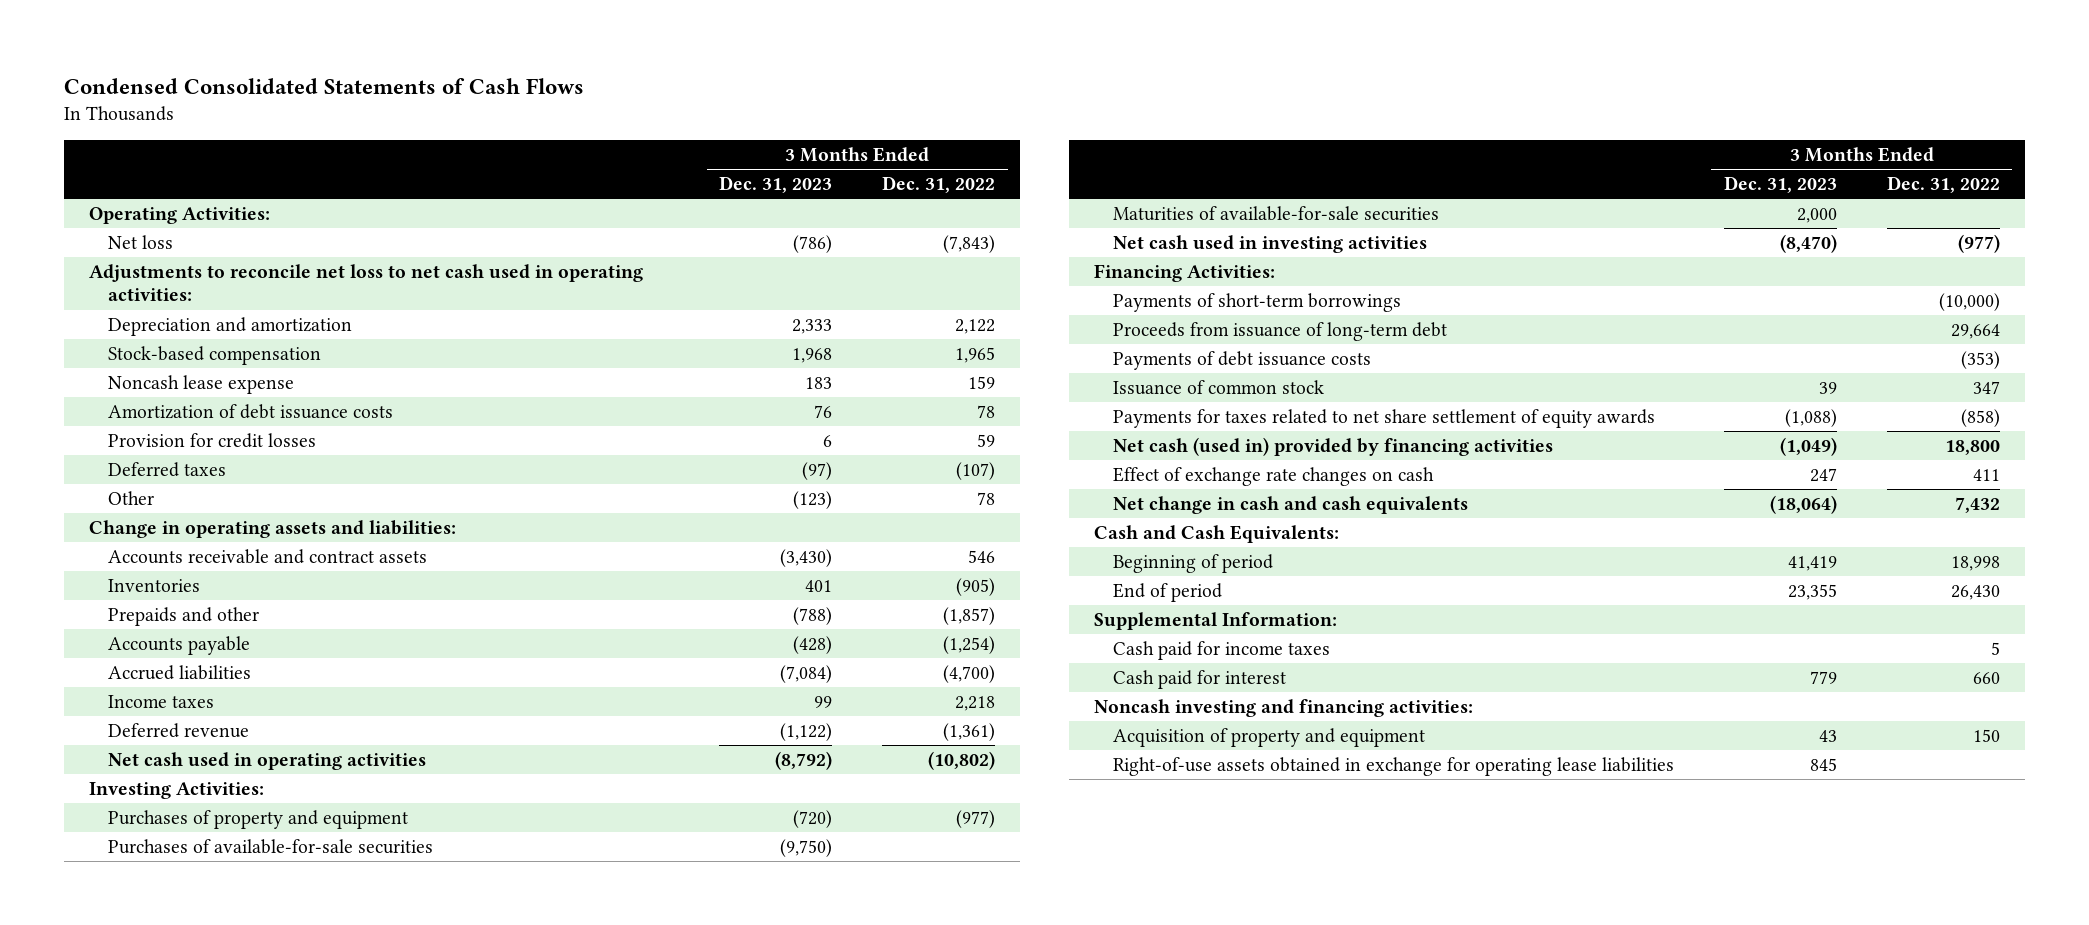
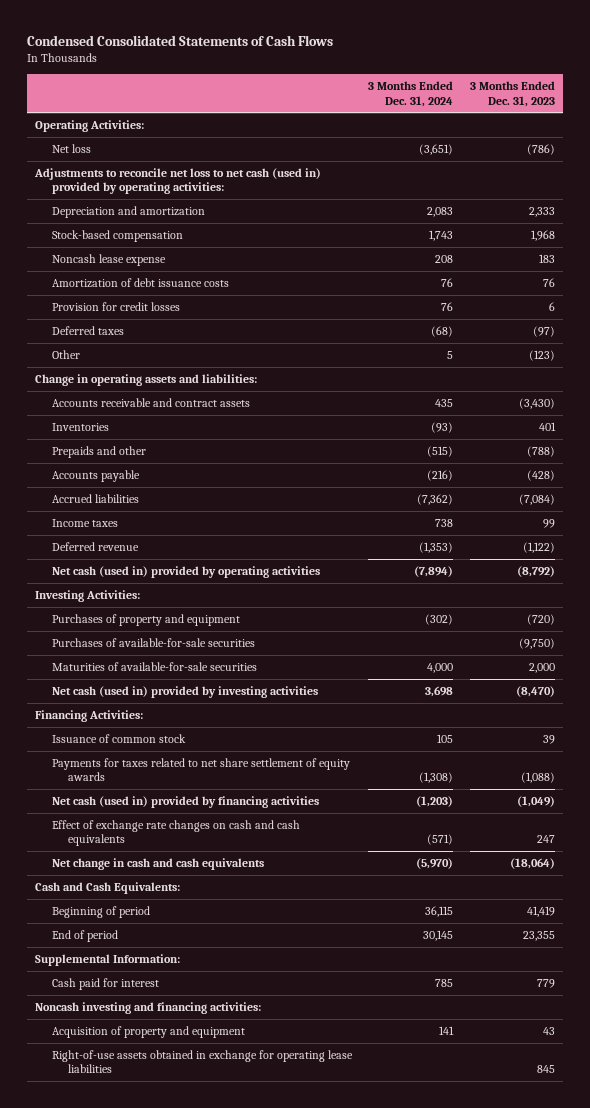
- | 3 Months Ended Dec. 31, 2023 | 3 Months Ended Dec. 31, 2022
+ | 3 Months Ended Dec. 31, 2024 | 3 Months Ended Dec. 31, 2023
- Adjustments to reconcile net loss to net cash used in operating activities:
+ Adjustments to reconcile net loss to net cash (used in) provided by operating activities:
- Net cash used in operating activities | (8,792) | (10,802)
+ Net cash (used in) provided by operating activities | (7,894) | (8,792)
- Net cash used in investing activities | (8,470) | (977)
+ Net cash (used in) provided by investing activities | 3,698 | (8,470)
- Payments of short-term borrowings | | (10,000)
- Proceeds from issuance of long-term debt | | 29,664
- Payments of debt issuance costs | | (353)
- Effect of exchange rate changes on cash | 247 | 411
+ Effect of exchange rate changes on cash and cash equivalents | (571) | 247
- Cash paid for income taxes | | 5

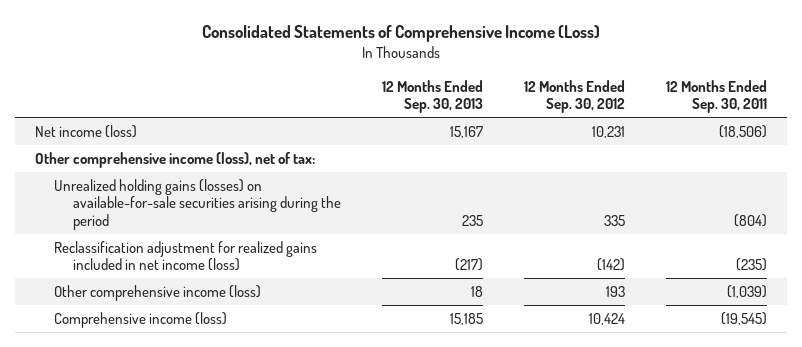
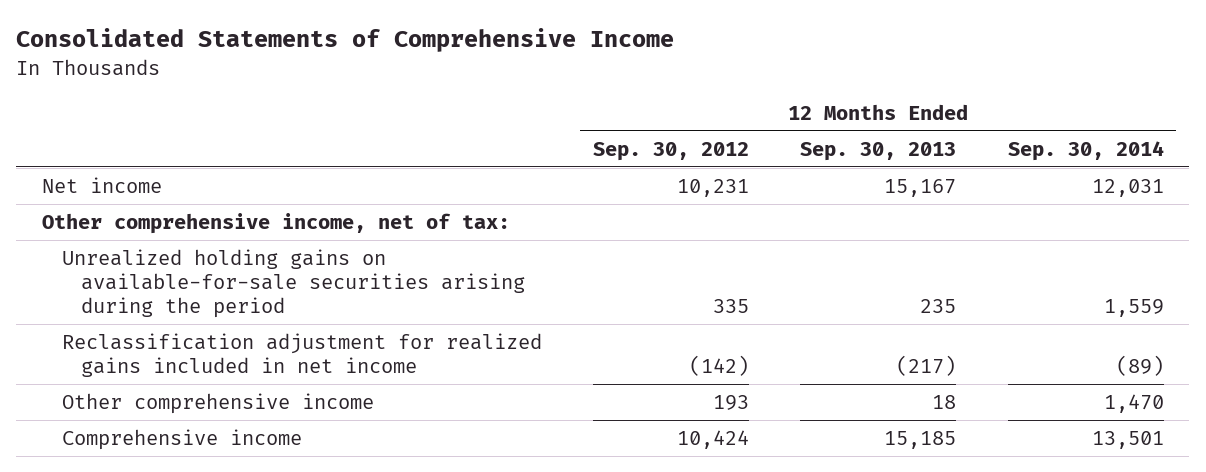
- Consolidated Statements of Comprehensive Income (Loss)
+ Consolidated Statements of Comprehensive Income
- | 12 Months Ended Sep. 30, 2013 | 12 Months Ended Sep. 30, 2012 | 12 Months Ended Sep. 30, 2011
+ | 12 Months Ended Sep. 30, 2012 | 12 Months Ended Sep. 30, 2013 | 12 Months Ended Sep. 30, 2014
- Net income (loss) | 15,167 | 10,231 | (18,506)
- Other comprehensive income (loss), net of tax:
- Unrealized holding gains (losses) on available-for-sale securities arising during the period | 235 | 335 | (804)
- Reclassification adjustment for realized gains included in net income (loss) | (217) | (142) | (235)
- Other comprehensive income (loss) | 18 | 193 | (1,039)
- Comprehensive income (loss) | 15,185 | 10,424 | (19,545)
+ Net income | 10,231 | 15,167 | 12,031
+ Other comprehensive income, net of tax:
+ Unrealized holding gains on available-for-sale securities arising during the period | 335 | 235 | 1,559
+ Reclassification adjustment for realized gains included in net income | (142) | (217) | (89)
+ Other comprehensive income | 193 | 18 | 1,470
+ Comprehensive income | 10,424 | 15,185 | 13,501

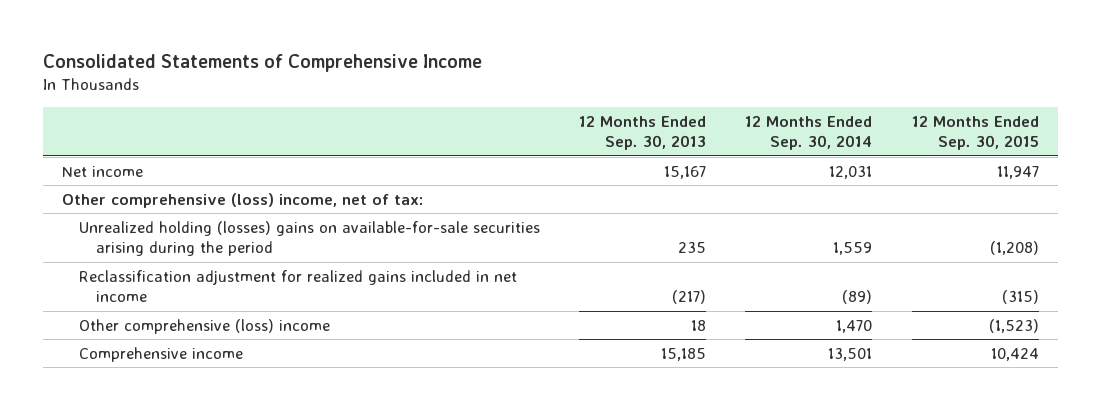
- | 12 Months Ended Sep. 30, 2012 | 12 Months Ended Sep. 30, 2013 | 12 Months Ended Sep. 30, 2014
+ | 12 Months Ended Sep. 30, 2013 | 12 Months Ended Sep. 30, 2014 | 12 Months Ended Sep. 30, 2015
- Other comprehensive income, net of tax:
- Unrealized holding gains on available-for-sale securities arising during the period | 335 | 235 | 1,559
+ Other comprehensive (loss) income, net of tax:
+ Unrealized holding (losses) gains on available-for-sale securities arising during the period | 235 | 1,559 | (1,208)
- Other comprehensive income | 193 | 18 | 1,470
+ Other comprehensive (loss) income | 18 | 1,470 | (1,523)

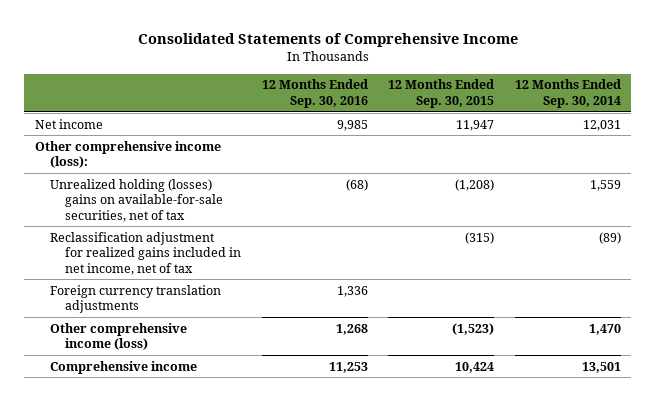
- | 12 Months Ended Sep. 30, 2013 | 12 Months Ended Sep. 30, 2014 | 12 Months Ended Sep. 30, 2015
+ | 12 Months Ended Sep. 30, 2016 | 12 Months Ended Sep. 30, 2015 | 12 Months Ended Sep. 30, 2014
- Other comprehensive (loss) income, net of tax:
- Unrealized holding (losses) gains on available-for-sale securities arising during the period | 235 | 1,559 | (1,208)
- Reclassification adjustment for realized gains included in net income | (217) | (89) | (315)
- Other comprehensive (loss) income | 18 | 1,470 | (1,523)
+ Other comprehensive income (loss):
+ Unrealized holding (losses) gains on available-for-sale securities, net of tax | (68) | (1,208) | 1,559
+ Reclassification adjustment for realized gains included in net income, net of tax | | (315) | (89)
+ Foreign currency translation adjustments | 1,336 | |
+ Other comprehensive income (loss) | 1,268 | (1,523) | 1,470

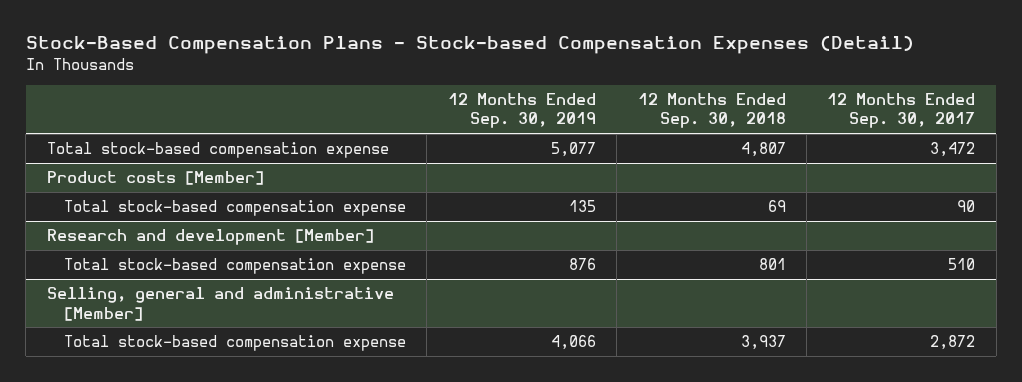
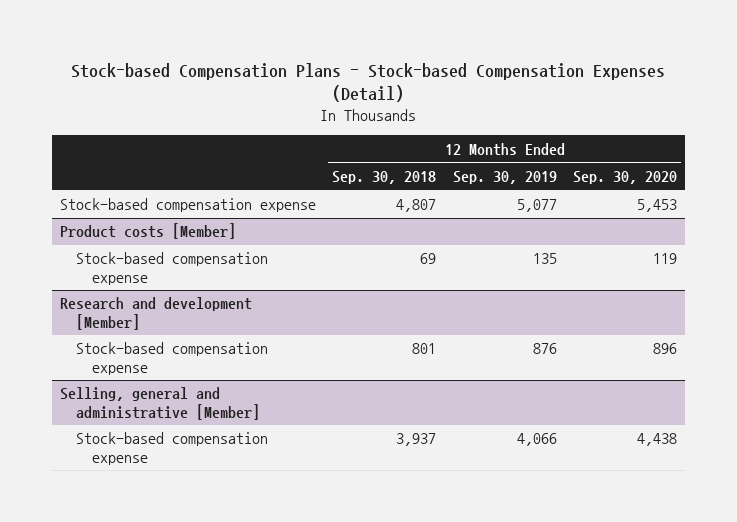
- Stock-Based Compensation Plans - Stock-based Compensation Expenses (Detail)
+ Stock-based Compensation Plans - Stock-based Compensation Expenses (Detail)
- | 12 Months Ended Sep. 30, 2019 | 12 Months Ended Sep. 30, 2018 | 12 Months Ended Sep. 30, 2017
+ | 12 Months Ended Sep. 30, 2018 | 12 Months Ended Sep. 30, 2019 | 12 Months Ended Sep. 30, 2020
- Total stock-based compensation expense | 5,077 | 4,807 | 3,472
+ Stock-based compensation expense | 4,807 | 5,077 | 5,453
@ Product costs [Member]
- Total stock-based compensation expense | 135 | 69 | 90
+ Stock-based compensation expense | 69 | 135 | 119
@ Research and development [Member]
- Total stock-based compensation expense | 876 | 801 | 510
+ Stock-based compensation expense | 801 | 876 | 896
@ Selling, general and administrative [Member]
- Total stock-based compensation expense | 4,066 | 3,937 | 2,872
+ Stock-based compensation expense | 3,937 | 4,066 | 4,438

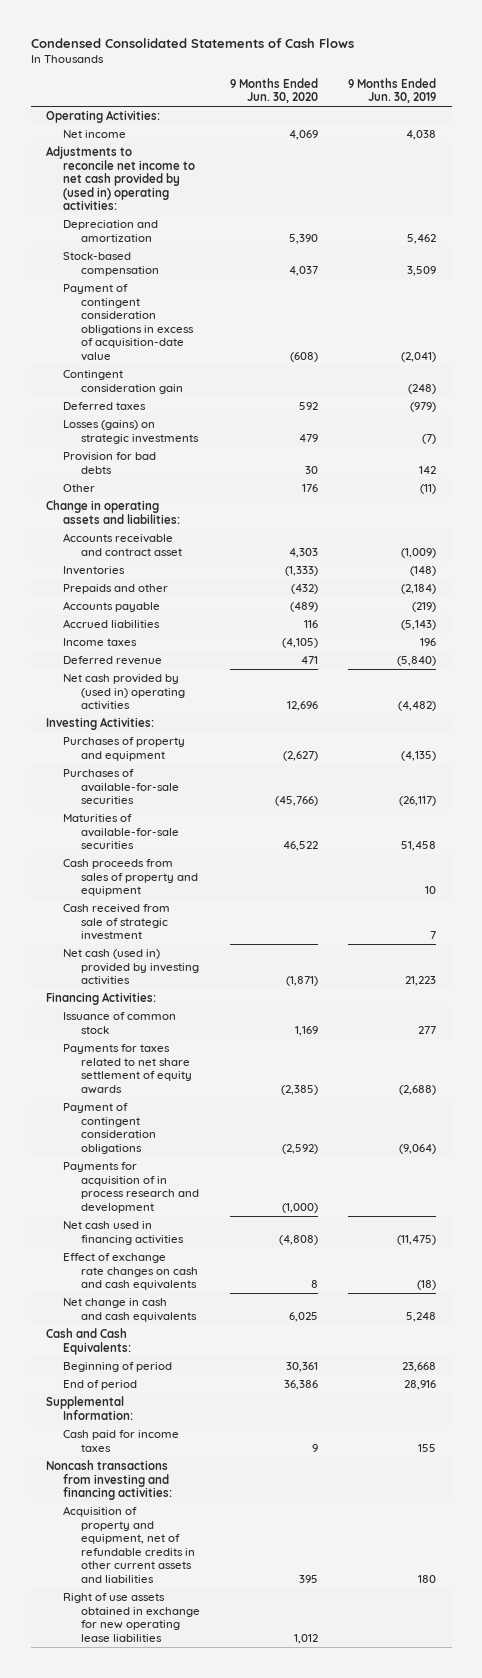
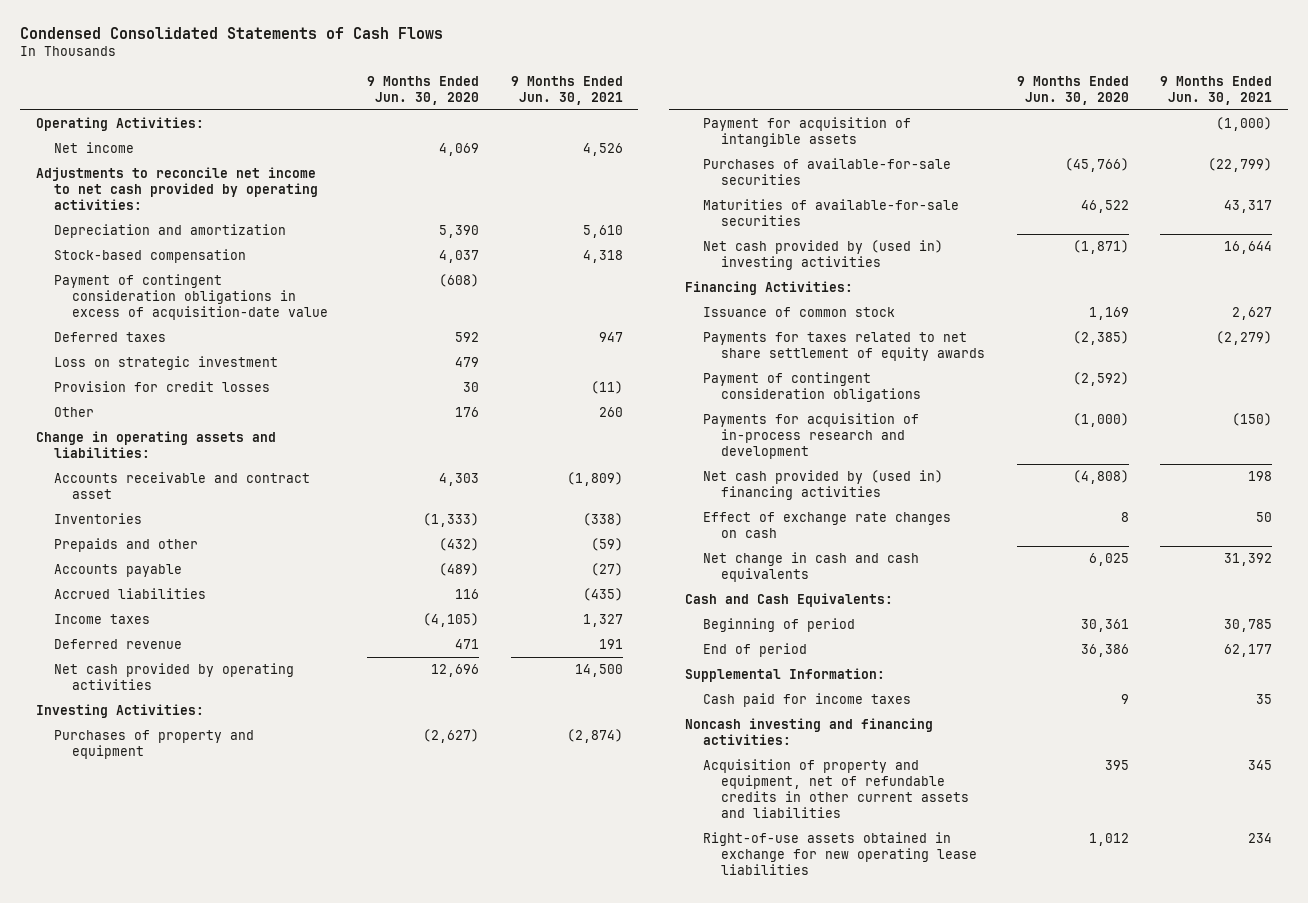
- | 9 Months Ended Jun. 30, 2020 | 9 Months Ended Jun. 30, 2019
+ | 9 Months Ended Jun. 30, 2020 | 9 Months Ended Jun. 30, 2021
- Adjustments to reconcile net income to net cash provided by (used in) operating activities:
+ Adjustments to reconcile net income to net cash provided by operating activities:
- Contingent consideration gain | | (248)
- Losses (gains) on strategic investments | 479 | (7)
- Provision for bad debts | 30 | 142
+ Loss on strategic investment | 479 |
+ Provision for credit losses | 30 | (11)
- Net cash provided by (used in) operating activities | 12,696 | (4,482)
+ Net cash provided by operating activities | 12,696 | 14,500
+ Payment for acquisition of intangible assets | | (1,000)
- Cash proceeds from sales of property and equipment | | 10
- Cash received from sale of strategic investment | | 7
- Net cash (used in) provided by investing activities | (1,871) | 21,223
+ Net cash provided by (used in) investing activities | (1,871) | 16,644
- Payments for acquisition of in process research and development | (1,000) |
- Net cash used in financing activities | (4,808) | (11,475)
- Effect of exchange rate changes on cash and cash equivalents | 8 | (18)
+ Payments for acquisition of in-process research and development | (1,000) | (150)
+ Net cash provided by (used in) financing activities | (4,808) | 198
+ Effect of exchange rate changes on cash | 8 | 50
- Noncash transactions from investing and financing activities:
+ Noncash investing and financing activities:
- Right of use assets obtained in exchange for new operating lease liabilities | 1,012 |
+ Right-of-use assets obtained in exchange for new operating lease liabilities | 1,012 | 234

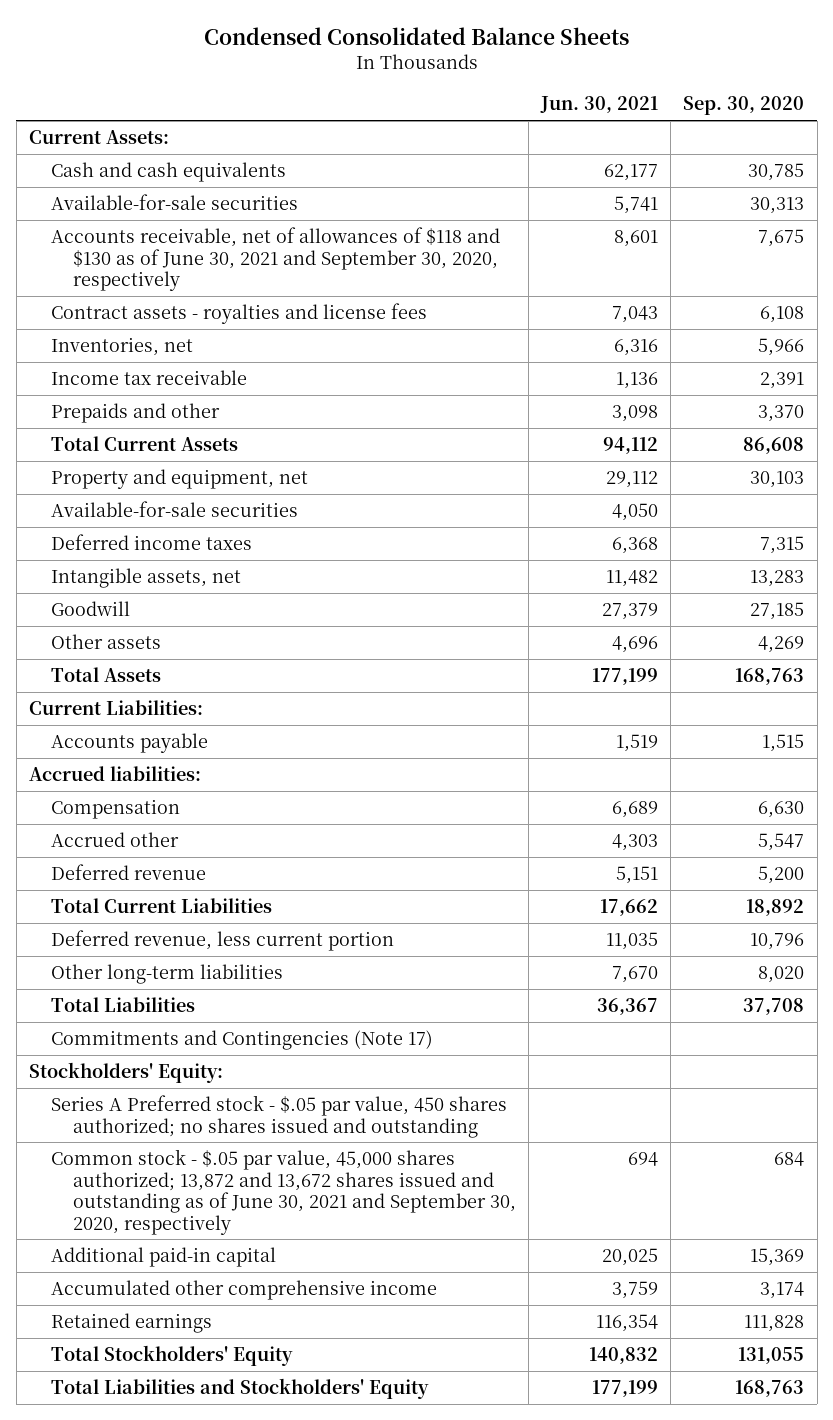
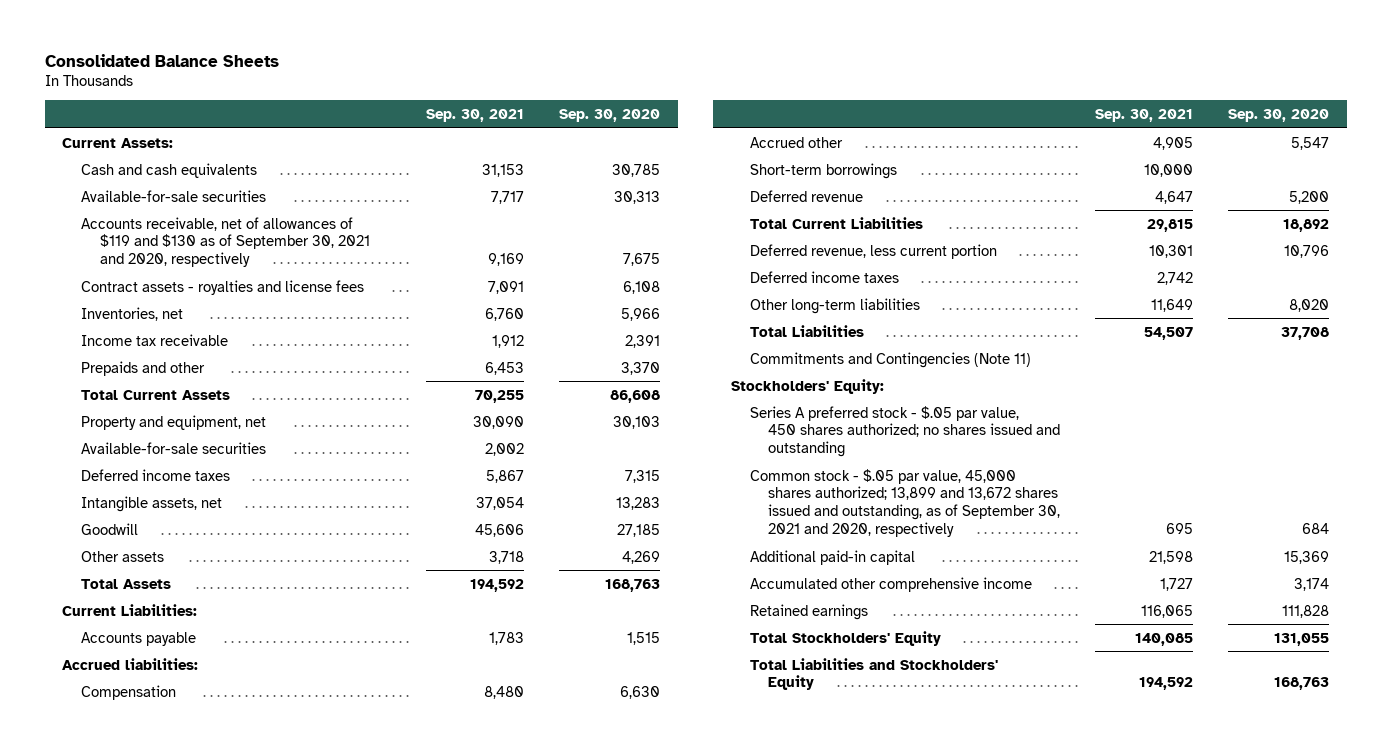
- Condensed Consolidated Balance Sheets
+ Consolidated Balance Sheets
- | Jun. 30, 2021 | Sep. 30, 2020
+ | Sep. 30, 2021 | Sep. 30, 2020
- Accounts receivable, net of allowances of $118 and $130 as of June 30, 2021 and September 30, 2020, respectively | 8,601 | 7,675
+ Accounts receivable, net of allowances of $119 and $130 as of September 30, 2021 and 2020, respectively | 9,169 | 7,675
+ Short-term borrowings | 10,000 |
+ Deferred income taxes | 2,742 |
- Commitments and Contingencies (Note 17)
+ Commitments and Contingencies (Note 11)
- Series A Preferred stock - $.05 par value, 450 shares authorized; no shares issued and outstanding
- Common stock - $.05 par value, 45,000 shares authorized; 13,872 and 13,672 shares issued and outstanding as of June 30, 2021 and September 30, 2020, respectively | 694 | 684
+ Series A preferred stock - $.05 par value, 450 shares authorized; no shares issued and outstanding
+ Common stock - $.05 par value, 45,000 shares authorized; 13,899 and 13,672 shares issued and outstanding, as of September 30, 2021 and 2020, respectively | 695 | 684

